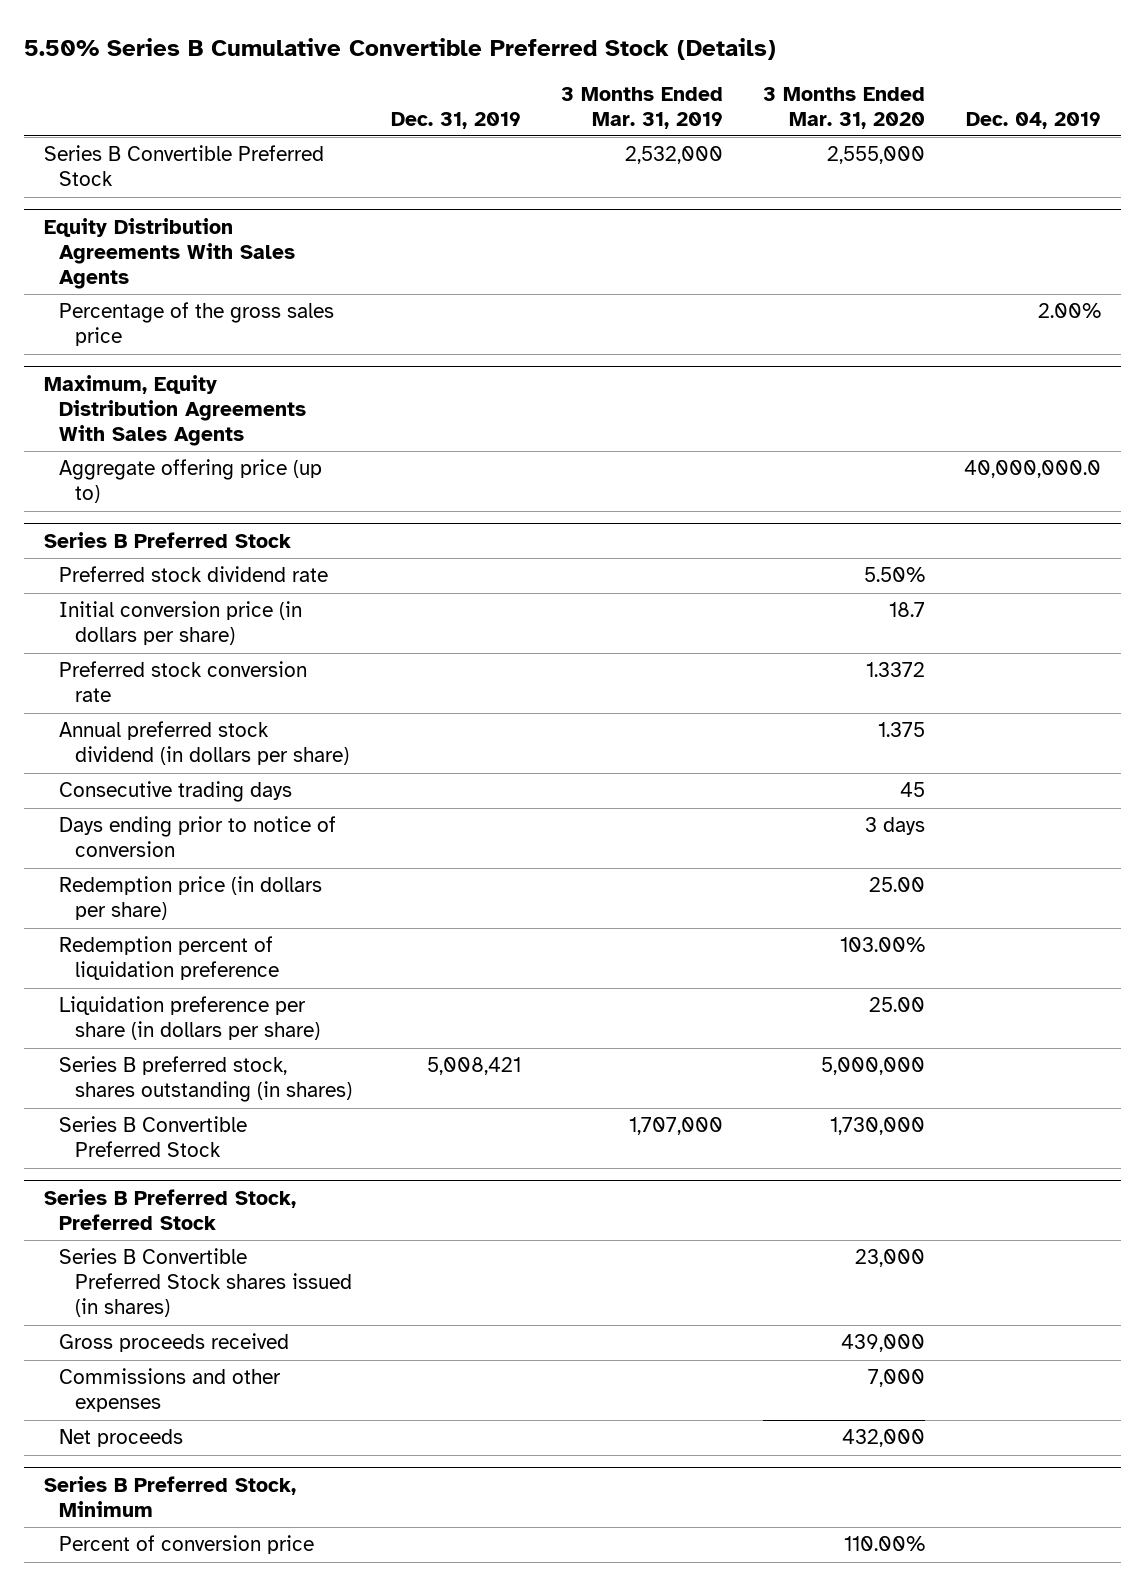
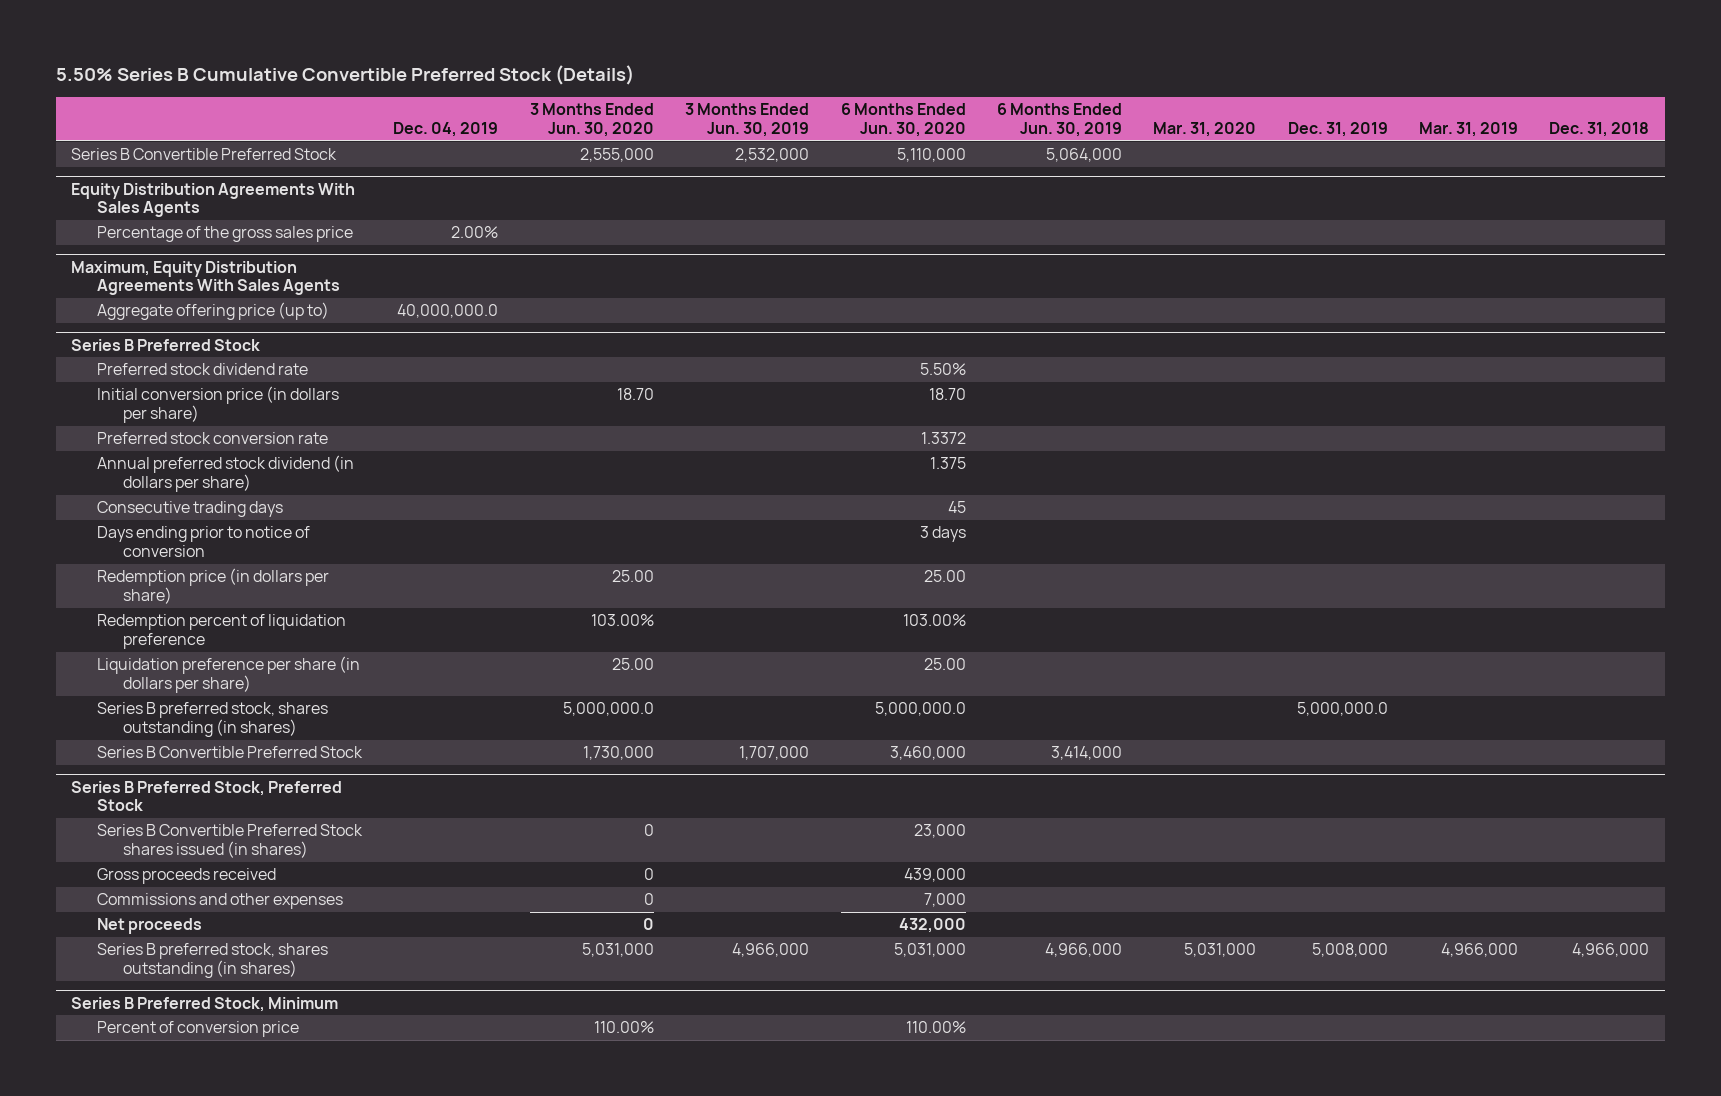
- | Dec. 31, 2019 | 3 Months Ended Mar. 31, 2019 | 3 Months Ended Mar. 31, 2020 | Dec. 04, 2019
+ | Dec. 04, 2019 | 3 Months Ended Jun. 30, 2020 | 3 Months Ended Jun. 30, 2019 | 6 Months Ended Jun. 30, 2020 | 6 Months Ended Jun. 30, 2019 | Mar. 31, 2020 | Dec. 31, 2019 | Mar. 31, 2019 | Dec. 31, 2018
@ Series B Preferred Stock
- Series B preferred stock, shares outstanding (in shares) | 5,008,421 | | 5,000,000 |
+ Series B preferred stock, shares outstanding (in shares) | | 5,000,000.0 | | 5,000,000.0 | | | 5,000,000.0 | |
@ Series B Preferred Stock, Preferred Stock
+ Series B preferred stock, shares outstanding (in shares) | | 5,031,000 | 4,966,000 | 5,031,000 | 4,966,000 | 5,031,000 | 5,008,000 | 4,966,000 | 4,966,000

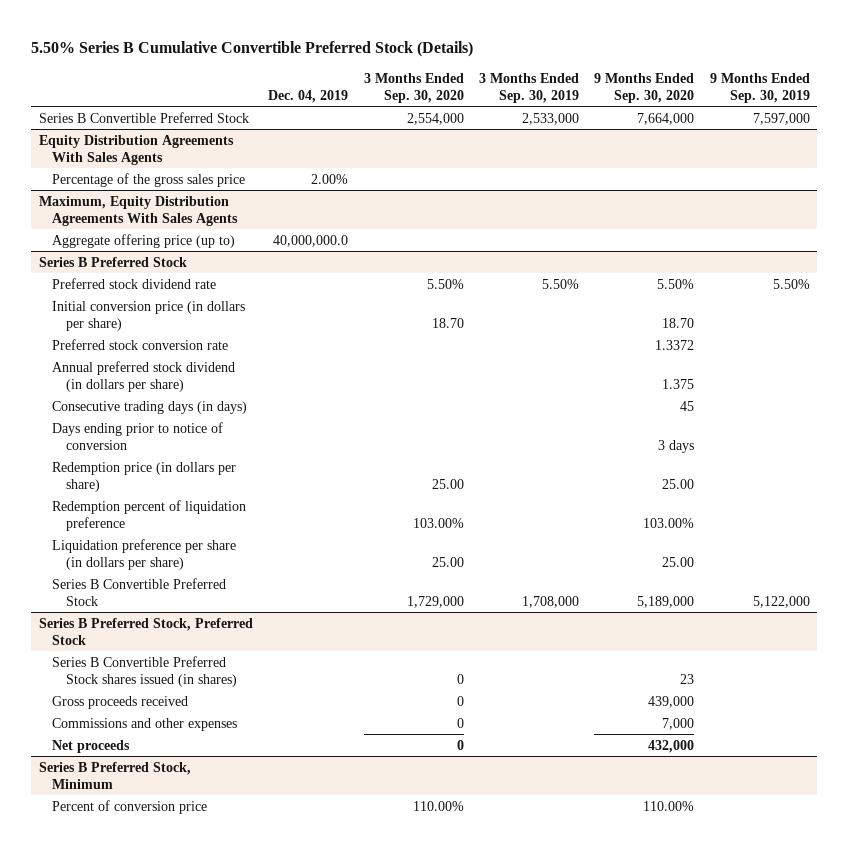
- | Dec. 04, 2019 | 3 Months Ended Jun. 30, 2020 | 3 Months Ended Jun. 30, 2019 | 6 Months Ended Jun. 30, 2020 | 6 Months Ended Jun. 30, 2019 | Mar. 31, 2020 | Dec. 31, 2019 | Mar. 31, 2019 | Dec. 31, 2018
+ | Dec. 04, 2019 | 3 Months Ended Sep. 30, 2020 | 3 Months Ended Sep. 30, 2019 | 9 Months Ended Sep. 30, 2020 | 9 Months Ended Sep. 30, 2019
@ Series B Preferred Stock
- Consecutive trading days | | | | 45 | | | | |
+ Consecutive trading days (in days) | | | | 45 |
- Series B preferred stock, shares outstanding (in shares) | | 5,000,000.0 | | 5,000,000.0 | | | 5,000,000.0 | |
@ Series B Preferred Stock, Preferred Stock
- Series B preferred stock, shares outstanding (in shares) | | 5,031,000 | 4,966,000 | 5,031,000 | 4,966,000 | 5,031,000 | 5,008,000 | 4,966,000 | 4,966,000

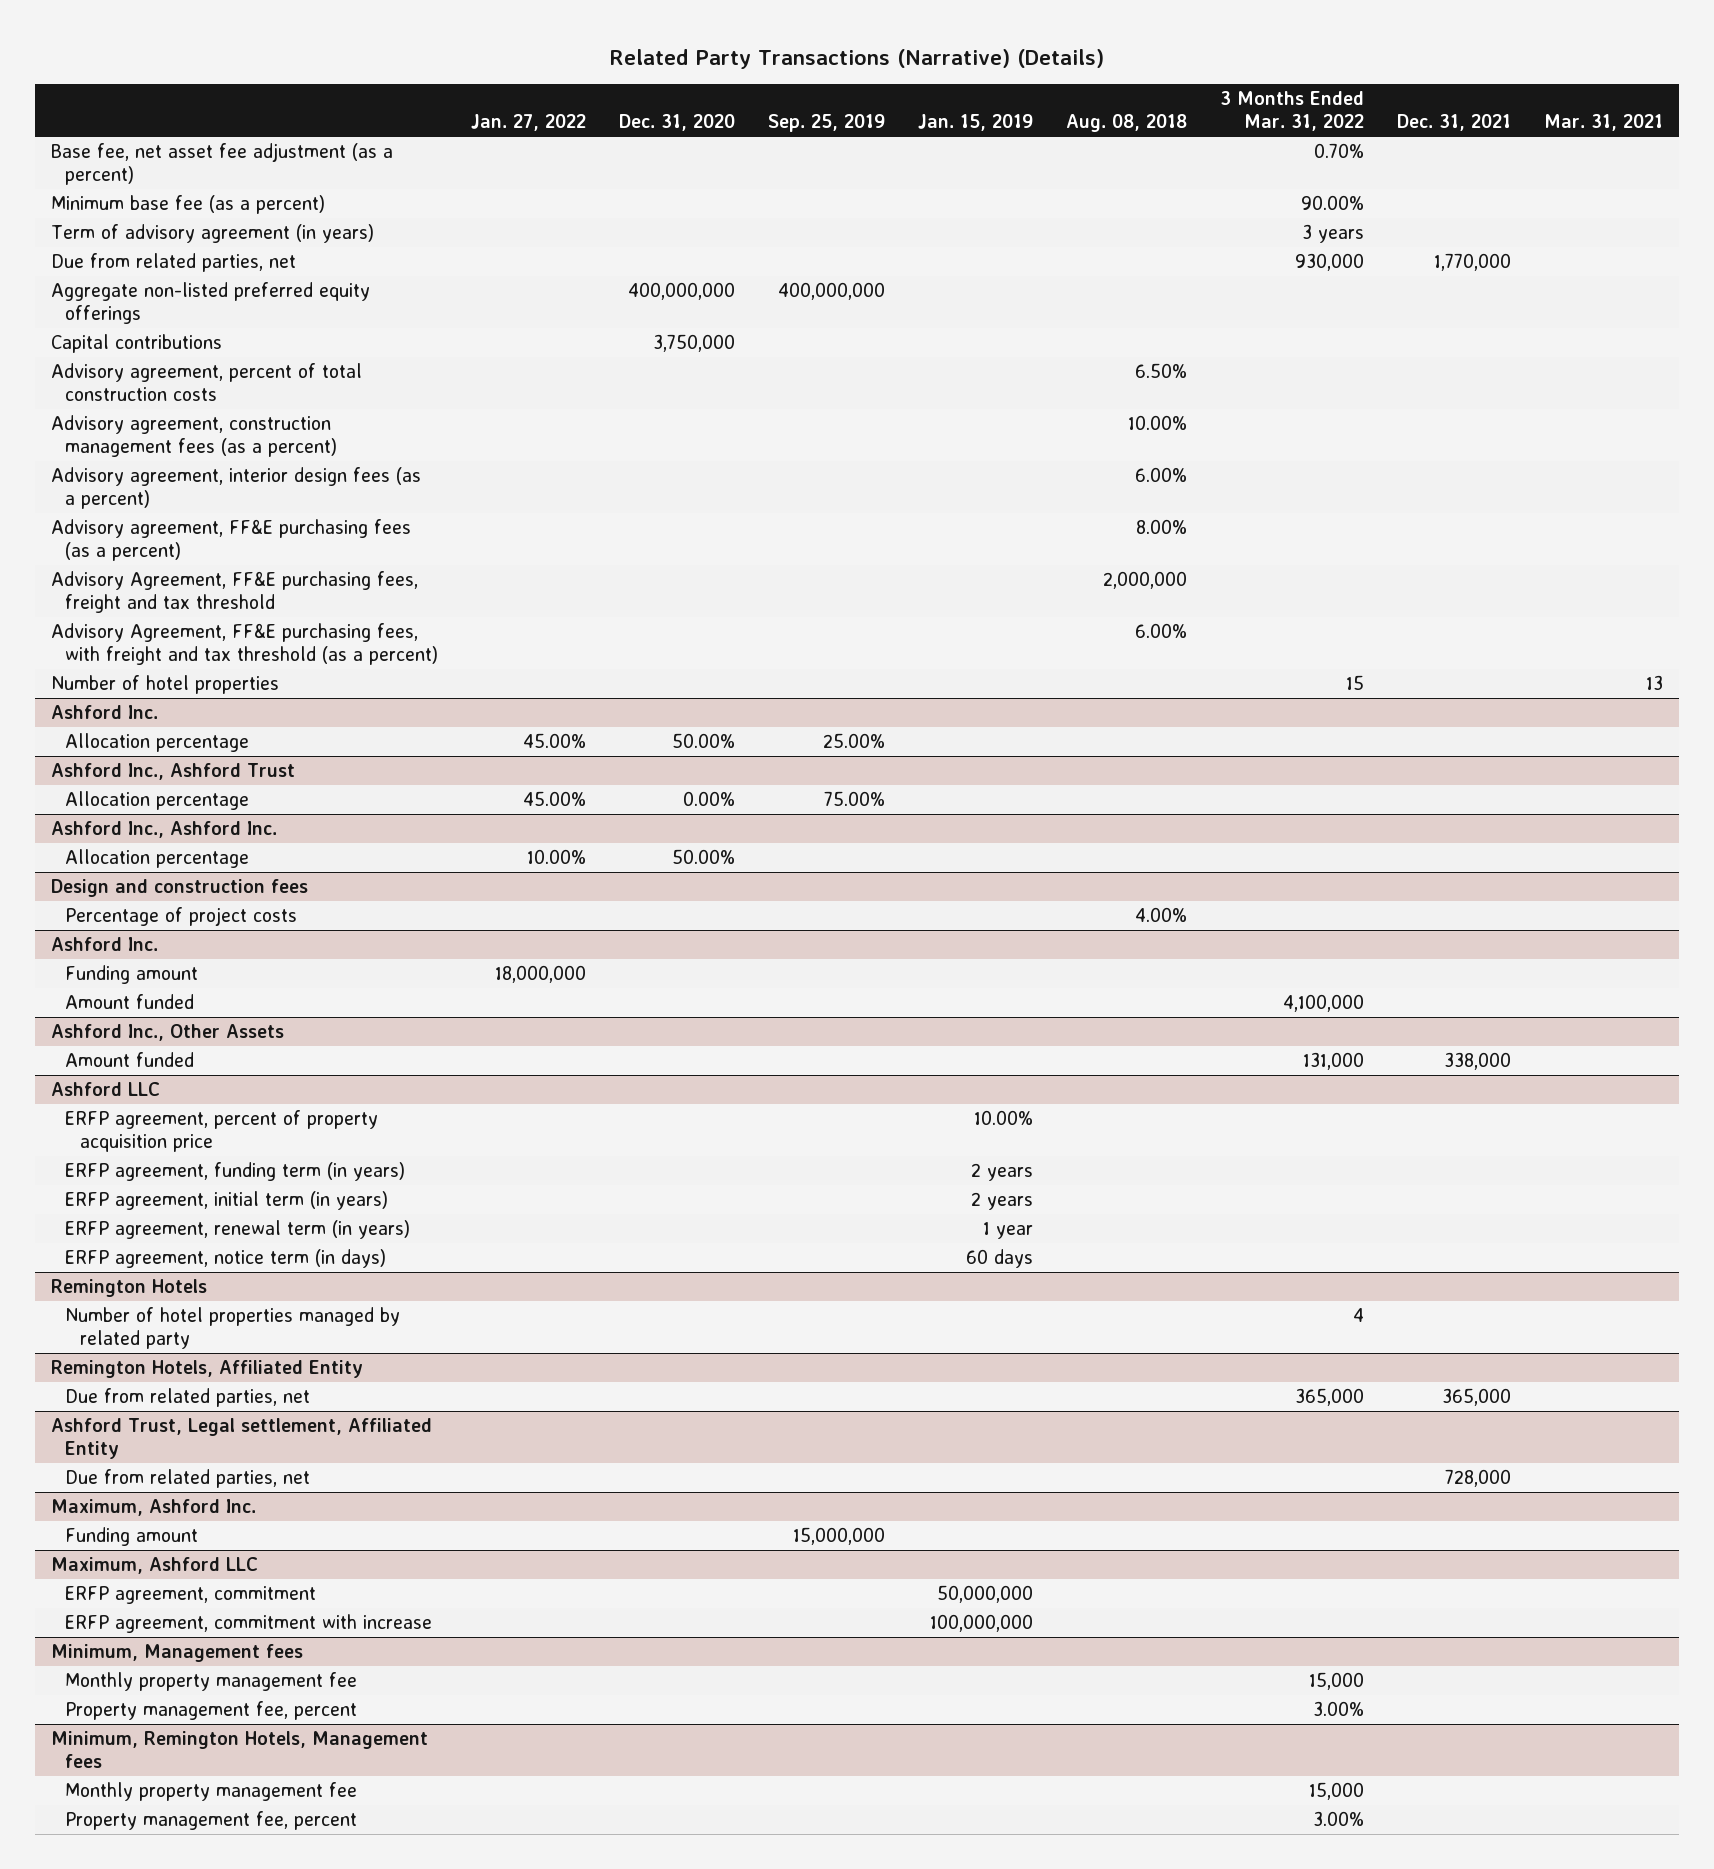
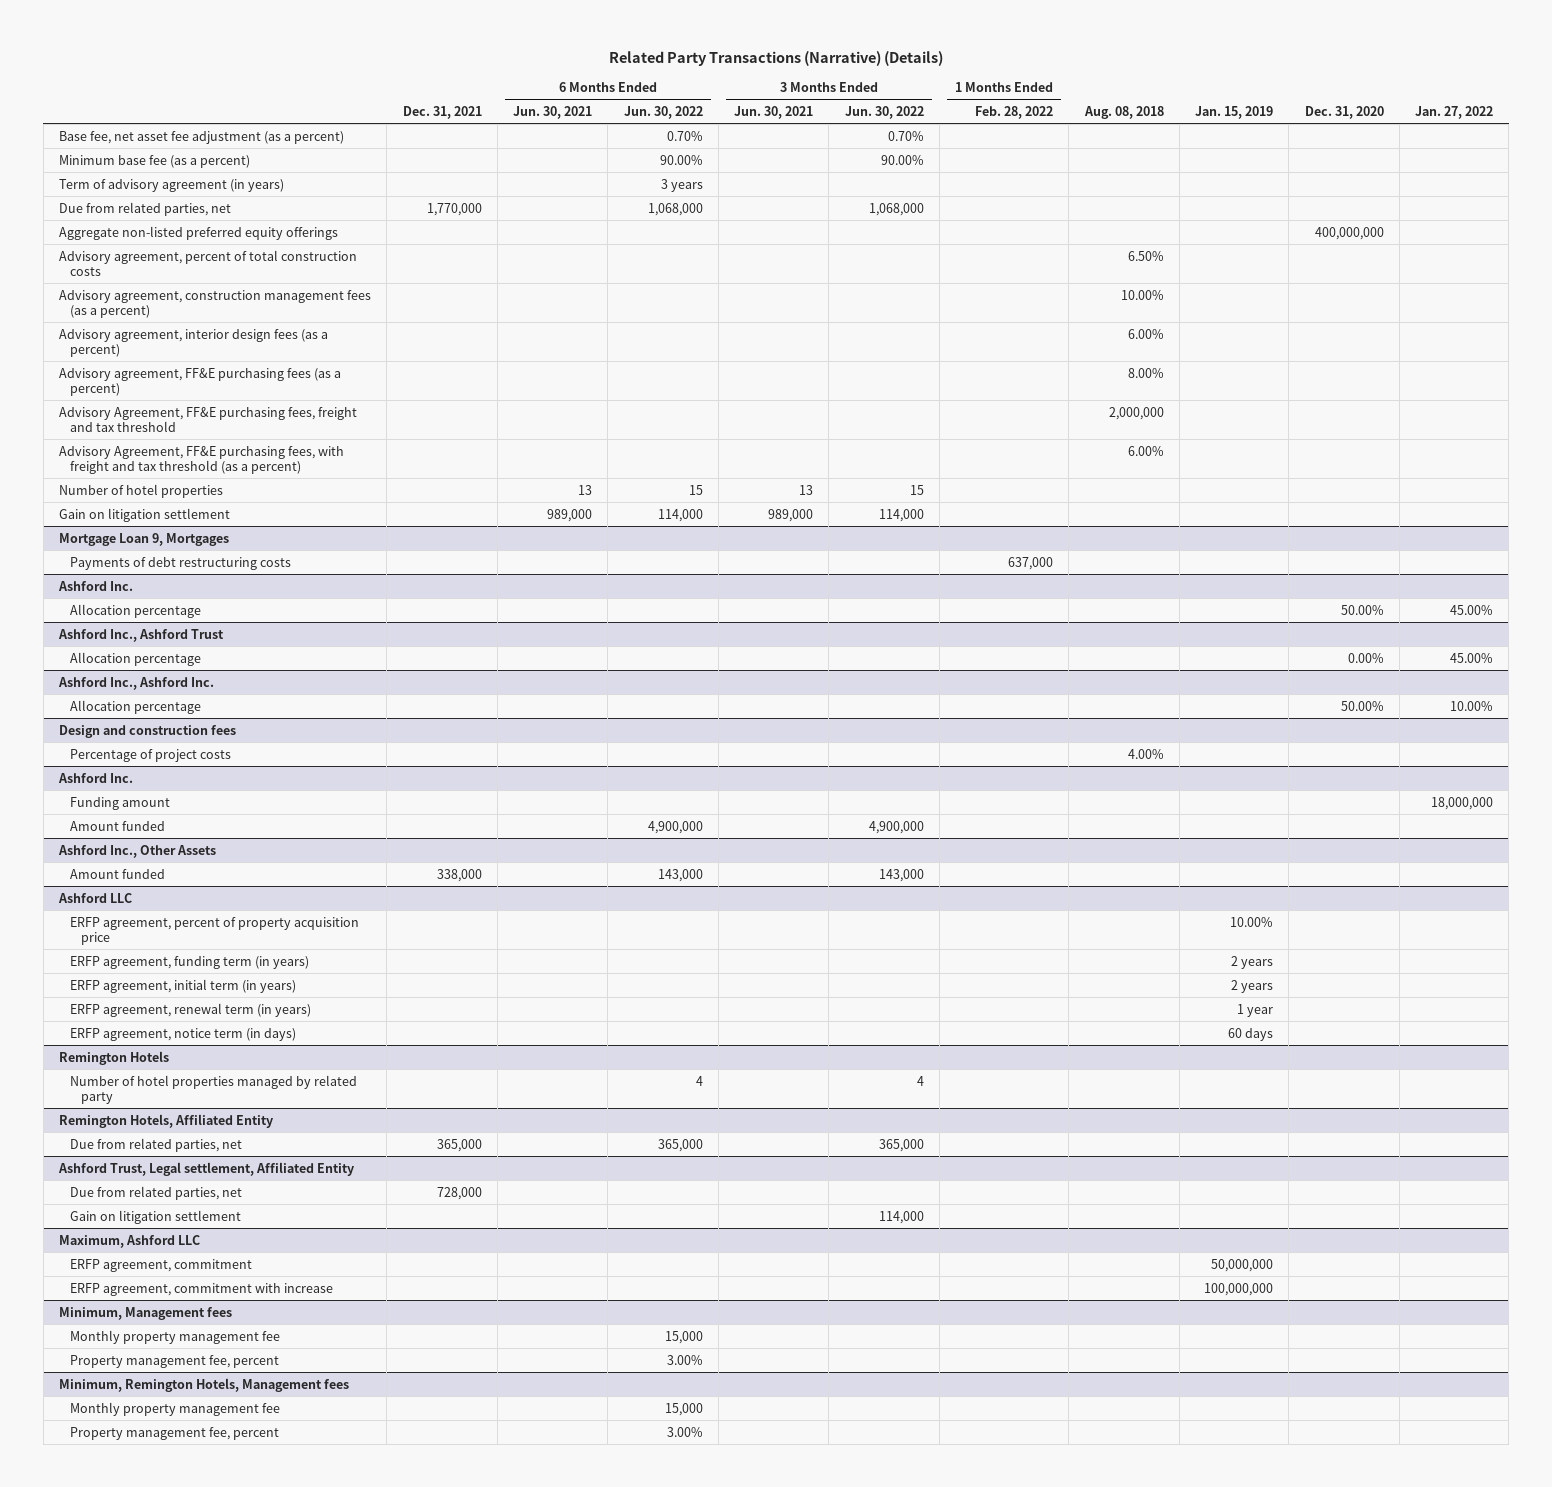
- | Jan. 27, 2022 | Dec. 31, 2020 | Sep. 25, 2019 | Jan. 15, 2019 | Aug. 08, 2018 | 3 Months Ended Mar. 31, 2022 | Dec. 31, 2021 | Mar. 31, 2021
+ | Dec. 31, 2021 | 6 Months Ended Jun. 30, 2021 | 6 Months Ended Jun. 30, 2022 | 3 Months Ended Jun. 30, 2021 | 3 Months Ended Jun. 30, 2022 | 1 Months Ended Feb. 28, 2022 | Aug. 08, 2018 | Jan. 15, 2019 | Dec. 31, 2020 | Jan. 27, 2022
- Capital contributions | | 3,750,000 | | | | | |
+ Gain on litigation settlement | | 989,000 | 114,000 | 989,000 | 114,000 | | | | |
+ Mortgage Loan 9, Mortgages
+ Payments of debt restructuring costs | | | | | | 637,000 | | | |
- Maximum, Ashford Inc.
- Funding amount | | | 15,000,000 | | | | |
@ Ashford Trust, Legal settlement, Affiliated Entity
+ Gain on litigation settlement | | | | | 114,000 | | | | |

